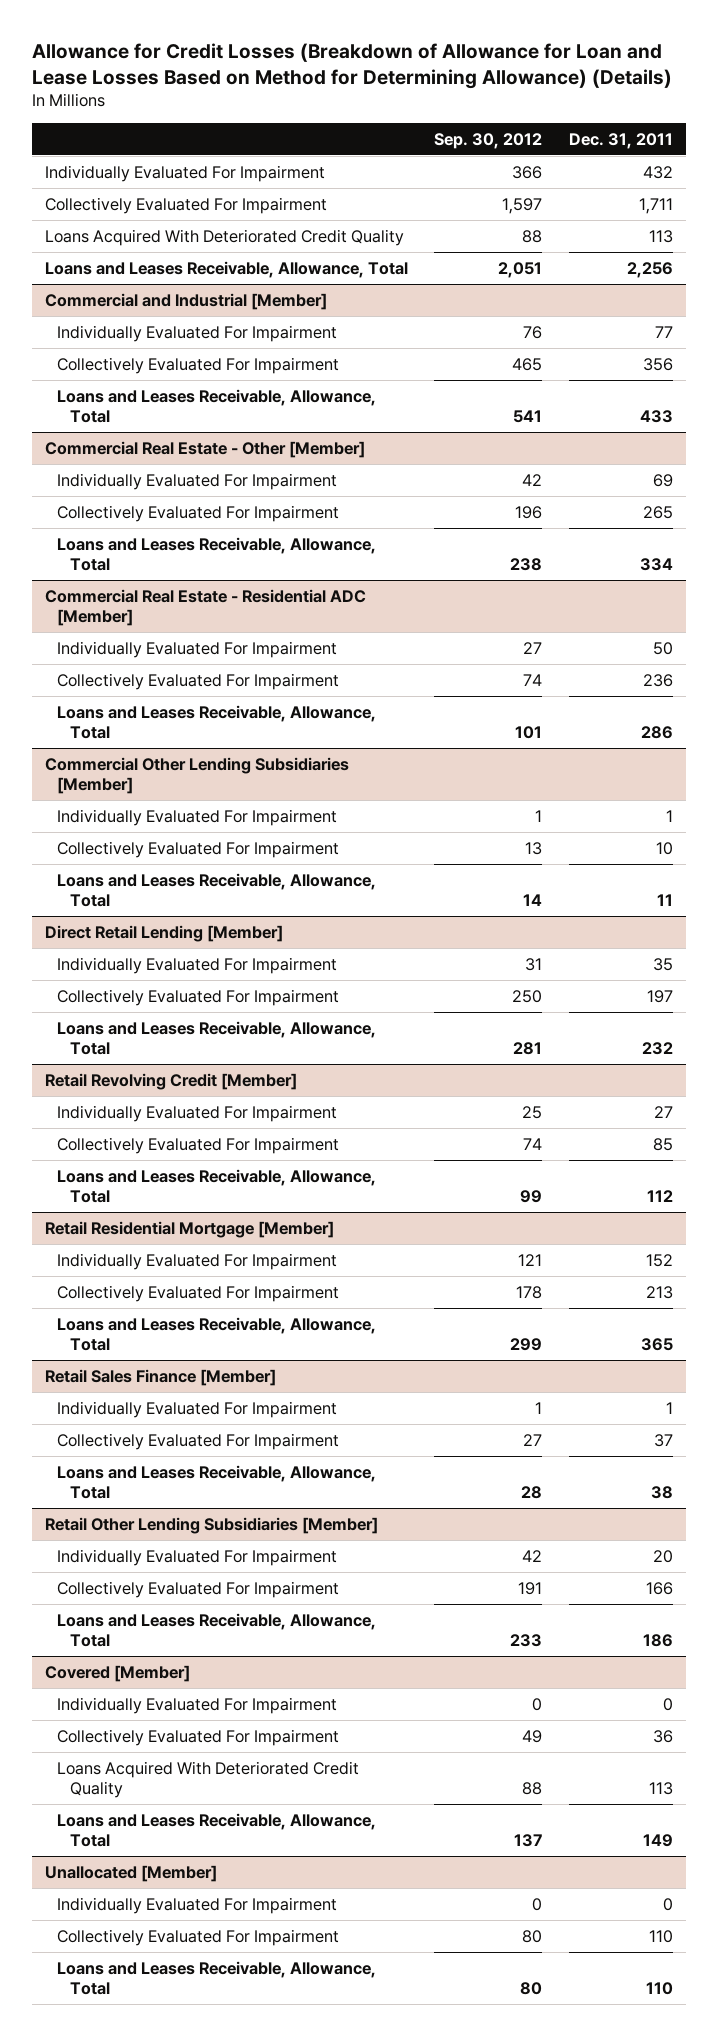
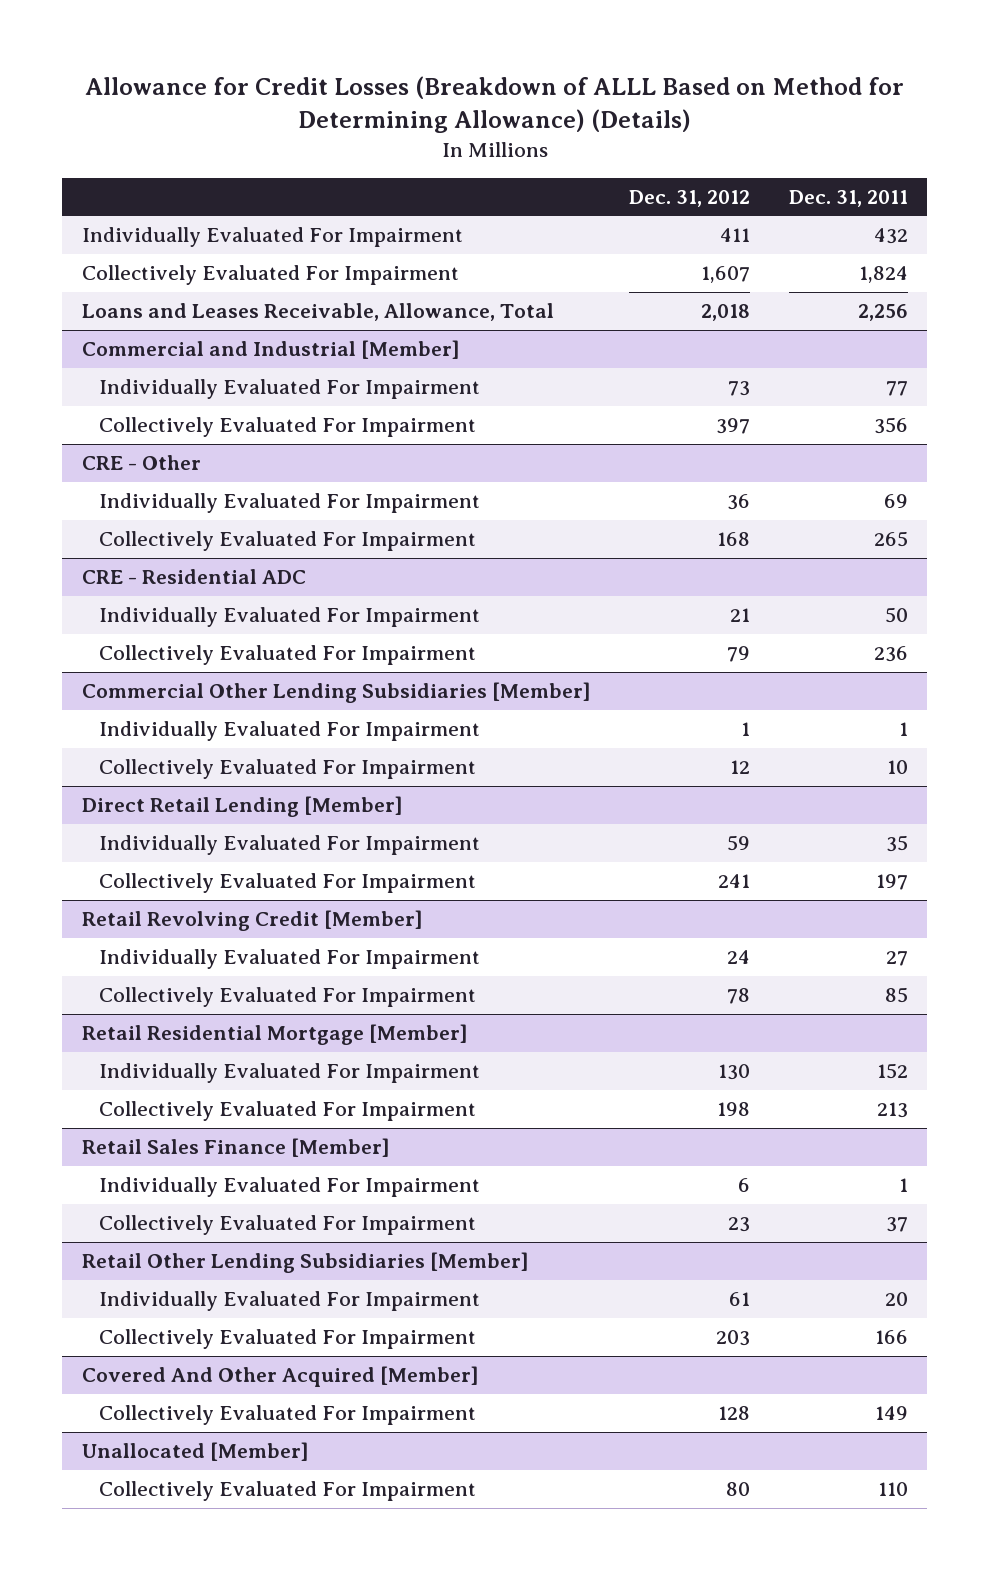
- Allowance for Credit Losses (Breakdown of Allowance for Loan and Lease Losses Based on Method for Determining Allowance) (Details)
+ Allowance for Credit Losses (Breakdown of ALLL Based on Method for Determining Allowance) (Details)
- | Sep. 30, 2012 | Dec. 31, 2011
+ | Dec. 31, 2012 | Dec. 31, 2011
- Collectively Evaluated For Impairment | 1,597 | 1,711
- Loans Acquired With Deteriorated Credit Quality | 88 | 113
+ Collectively Evaluated For Impairment | 1,607 | 1,824
@ Commercial and Industrial [Member]
- Loans and Leases Receivable, Allowance, Total | 541 | 433
- Commercial Real Estate - Other [Member]
+ CRE - Other
- Loans and Leases Receivable, Allowance, Total | 238 | 334
- Commercial Real Estate - Residential ADC [Member]
+ CRE - Residential ADC
- Loans and Leases Receivable, Allowance, Total | 101 | 286
@ Commercial Other Lending Subsidiaries [Member]
- Loans and Leases Receivable, Allowance, Total | 14 | 11
@ Direct Retail Lending [Member]
- Loans and Leases Receivable, Allowance, Total | 281 | 232
@ Retail Revolving Credit [Member]
- Loans and Leases Receivable, Allowance, Total | 99 | 112
@ Retail Residential Mortgage [Member]
- Loans and Leases Receivable, Allowance, Total | 299 | 365
@ Retail Sales Finance [Member]
- Loans and Leases Receivable, Allowance, Total | 28 | 38
@ Retail Other Lending Subsidiaries [Member]
- Loans and Leases Receivable, Allowance, Total | 233 | 186
- Covered [Member]
- Individually Evaluated For Impairment | 0 | 0
- Collectively Evaluated For Impairment | 49 | 36
- Loans Acquired With Deteriorated Credit Quality | 88 | 113
- Loans and Leases Receivable, Allowance, Total | 137 | 149
+ Covered And Other Acquired [Member]
+ Collectively Evaluated For Impairment | 128 | 149
@ Unallocated [Member]
- Individually Evaluated For Impairment | 0 | 0
- Loans and Leases Receivable, Allowance, Total | 80 | 110

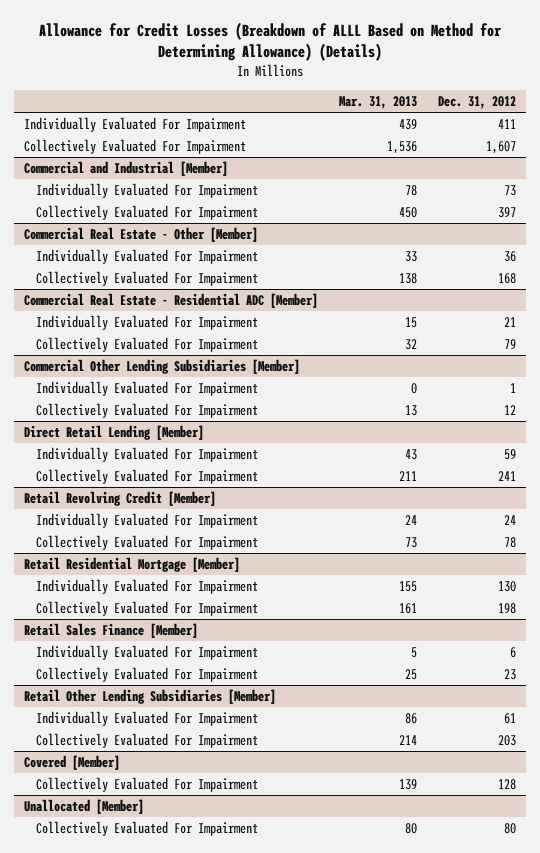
- | Dec. 31, 2012 | Dec. 31, 2011
+ | Mar. 31, 2013 | Dec. 31, 2012
- Loans and Leases Receivable, Allowance, Total | 2,018 | 2,256
- CRE - Other
+ Commercial Real Estate - Other [Member]
- CRE - Residential ADC
+ Commercial Real Estate - Residential ADC [Member]
- Covered And Other Acquired [Member]
+ Covered [Member]

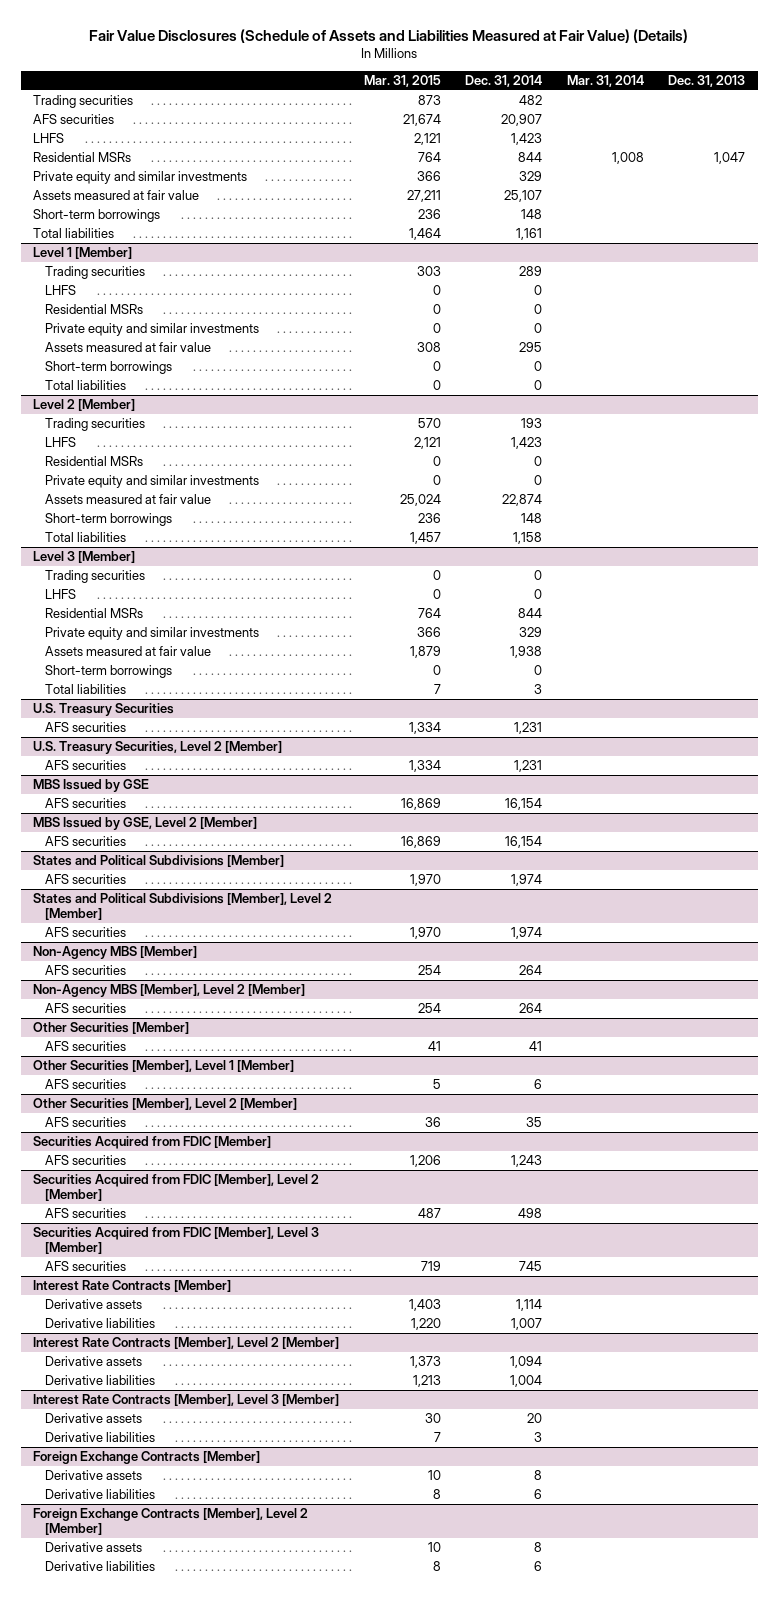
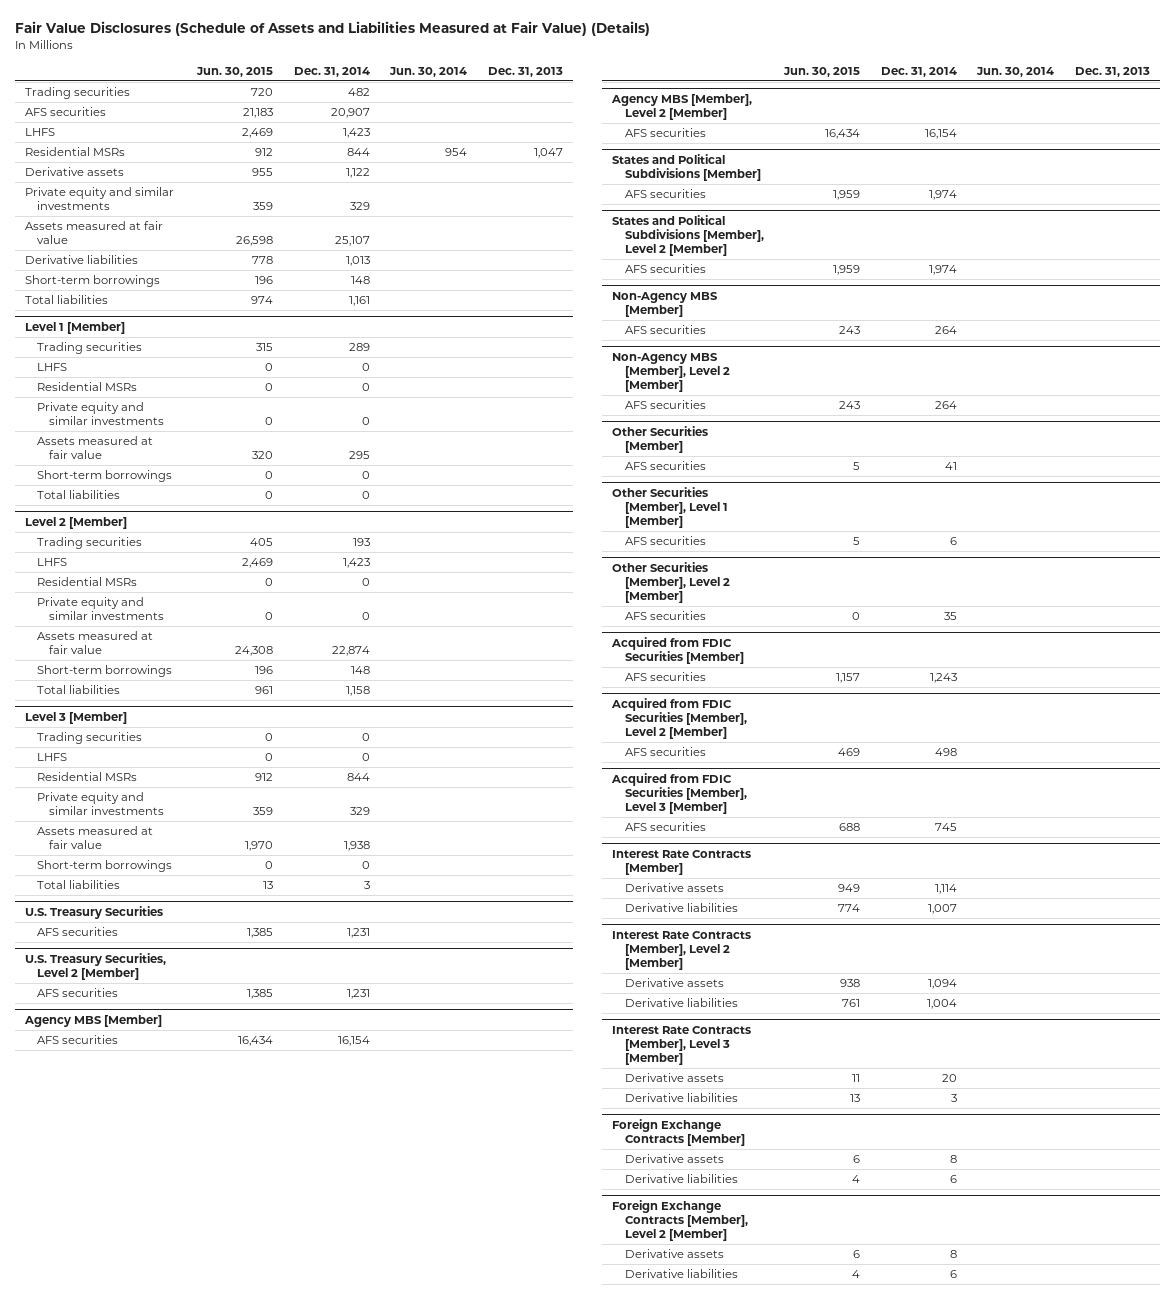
- | Mar. 31, 2015 | Dec. 31, 2014 | Mar. 31, 2014 | Dec. 31, 2013
+ | Jun. 30, 2015 | Dec. 31, 2014 | Jun. 30, 2014 | Dec. 31, 2013
+ Derivative assets | 955 | 1,122 | |
+ Derivative liabilities | 778 | 1,013 | |
- MBS Issued by GSE
+ Agency MBS [Member]
- MBS Issued by GSE, Level 2 [Member]
+ Agency MBS [Member], Level 2 [Member]
- Securities Acquired from FDIC [Member]
+ Acquired from FDIC Securities [Member]
- Securities Acquired from FDIC [Member], Level 2 [Member]
+ Acquired from FDIC Securities [Member], Level 2 [Member]
- Securities Acquired from FDIC [Member], Level 3 [Member]
+ Acquired from FDIC Securities [Member], Level 3 [Member]

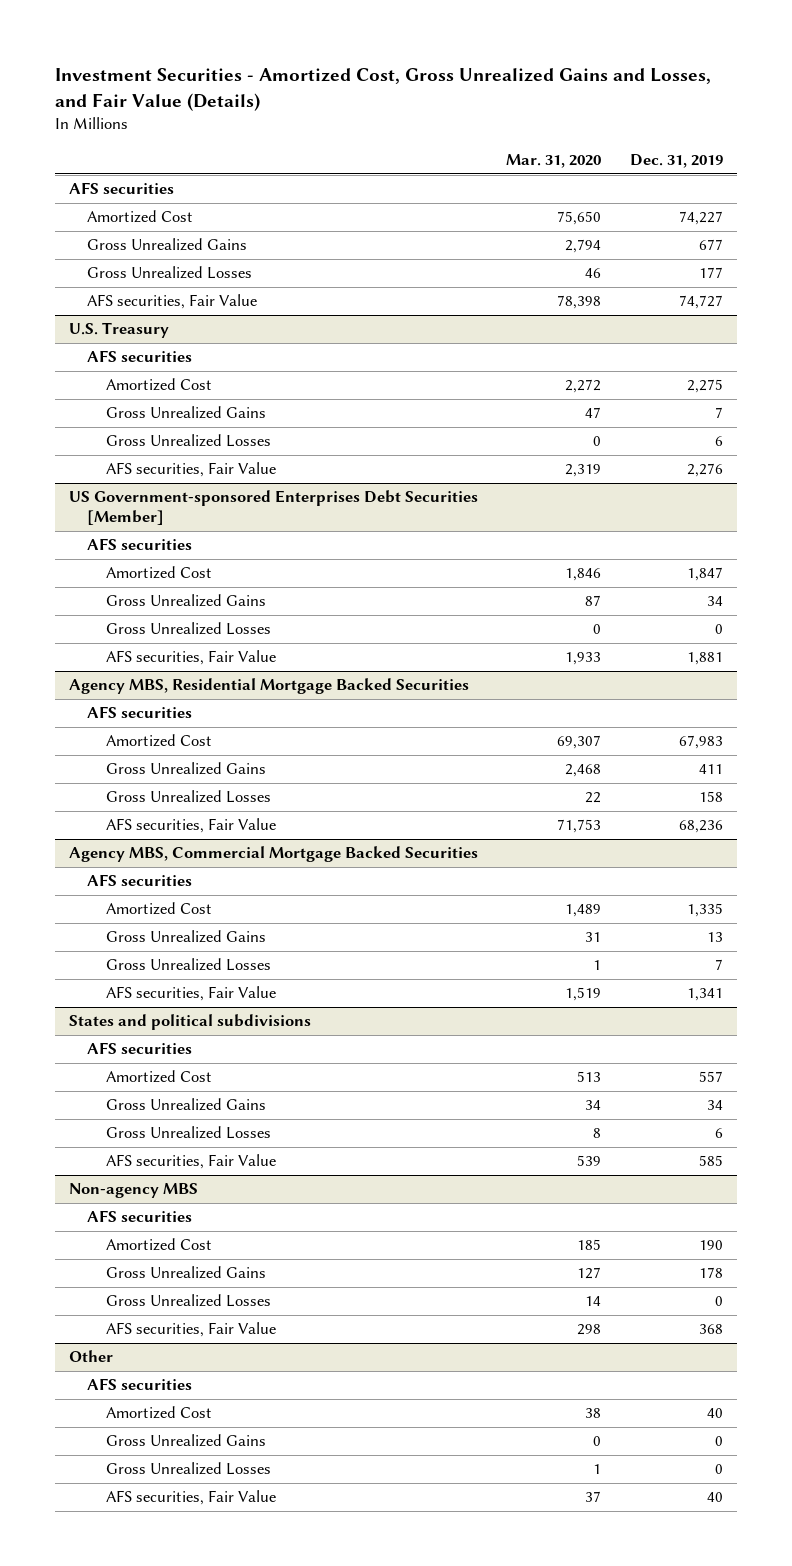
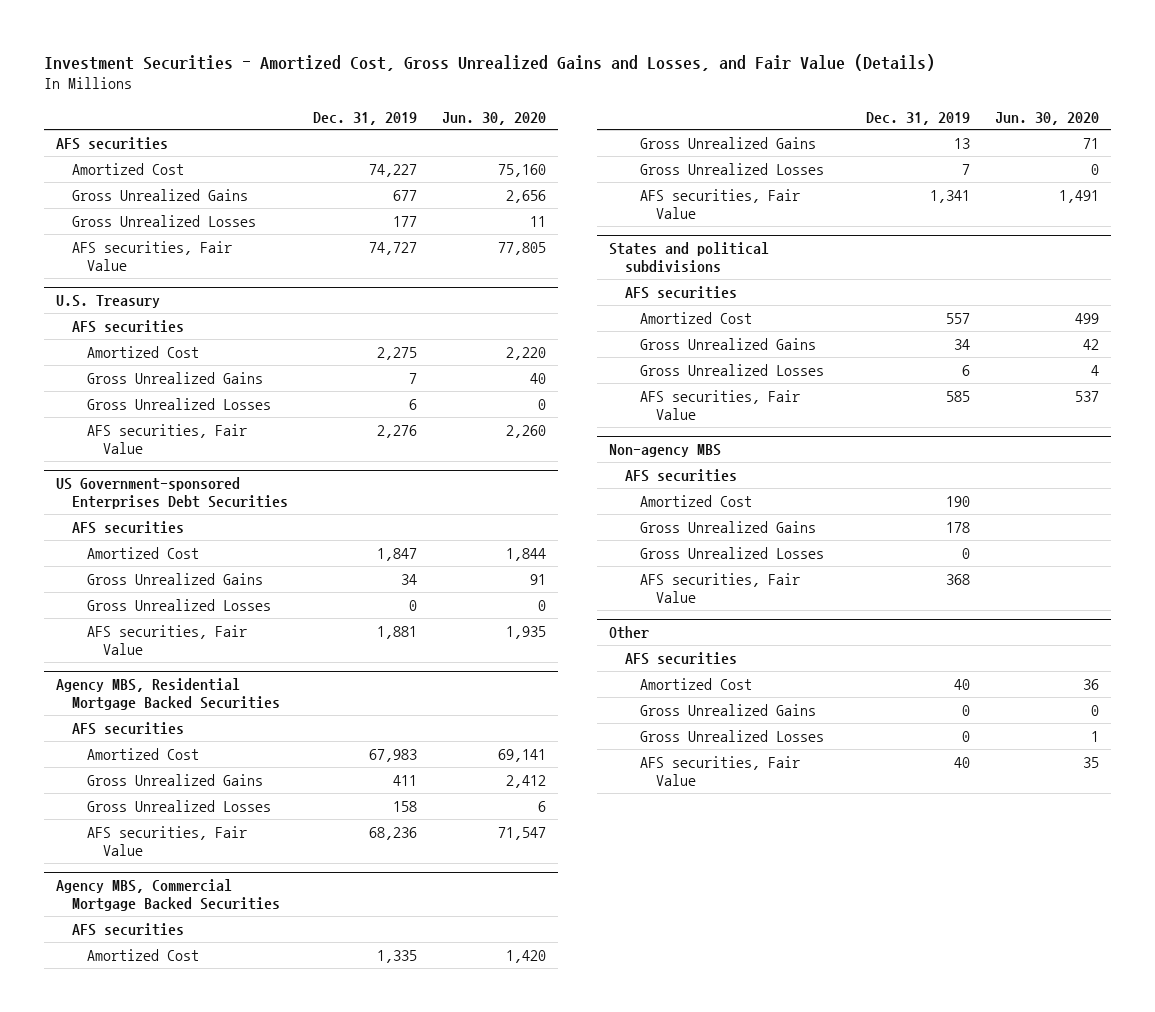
- | Mar. 31, 2020 | Dec. 31, 2019
+ | Dec. 31, 2019 | Jun. 30, 2020
- US Government-sponsored Enterprises Debt Securities [Member]
+ US Government-sponsored Enterprises Debt Securities

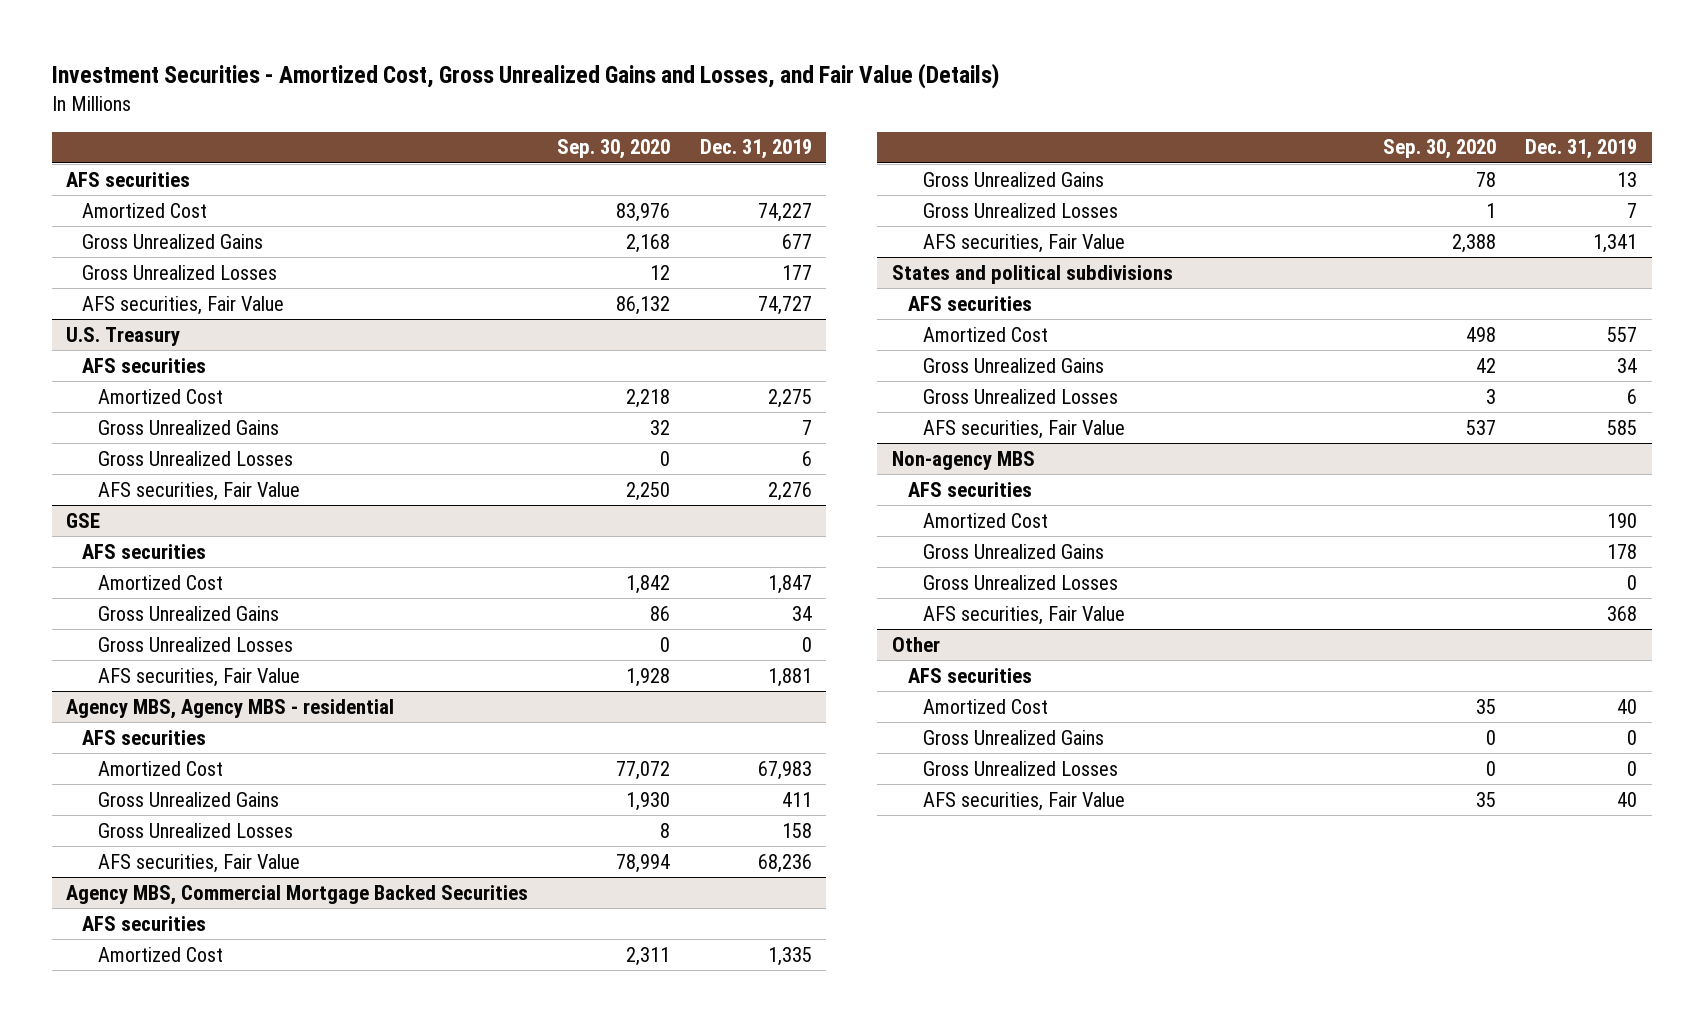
- | Dec. 31, 2019 | Jun. 30, 2020
+ | Sep. 30, 2020 | Dec. 31, 2019
- US Government-sponsored Enterprises Debt Securities
+ GSE
- Agency MBS, Residential Mortgage Backed Securities
+ Agency MBS, Agency MBS - residential

